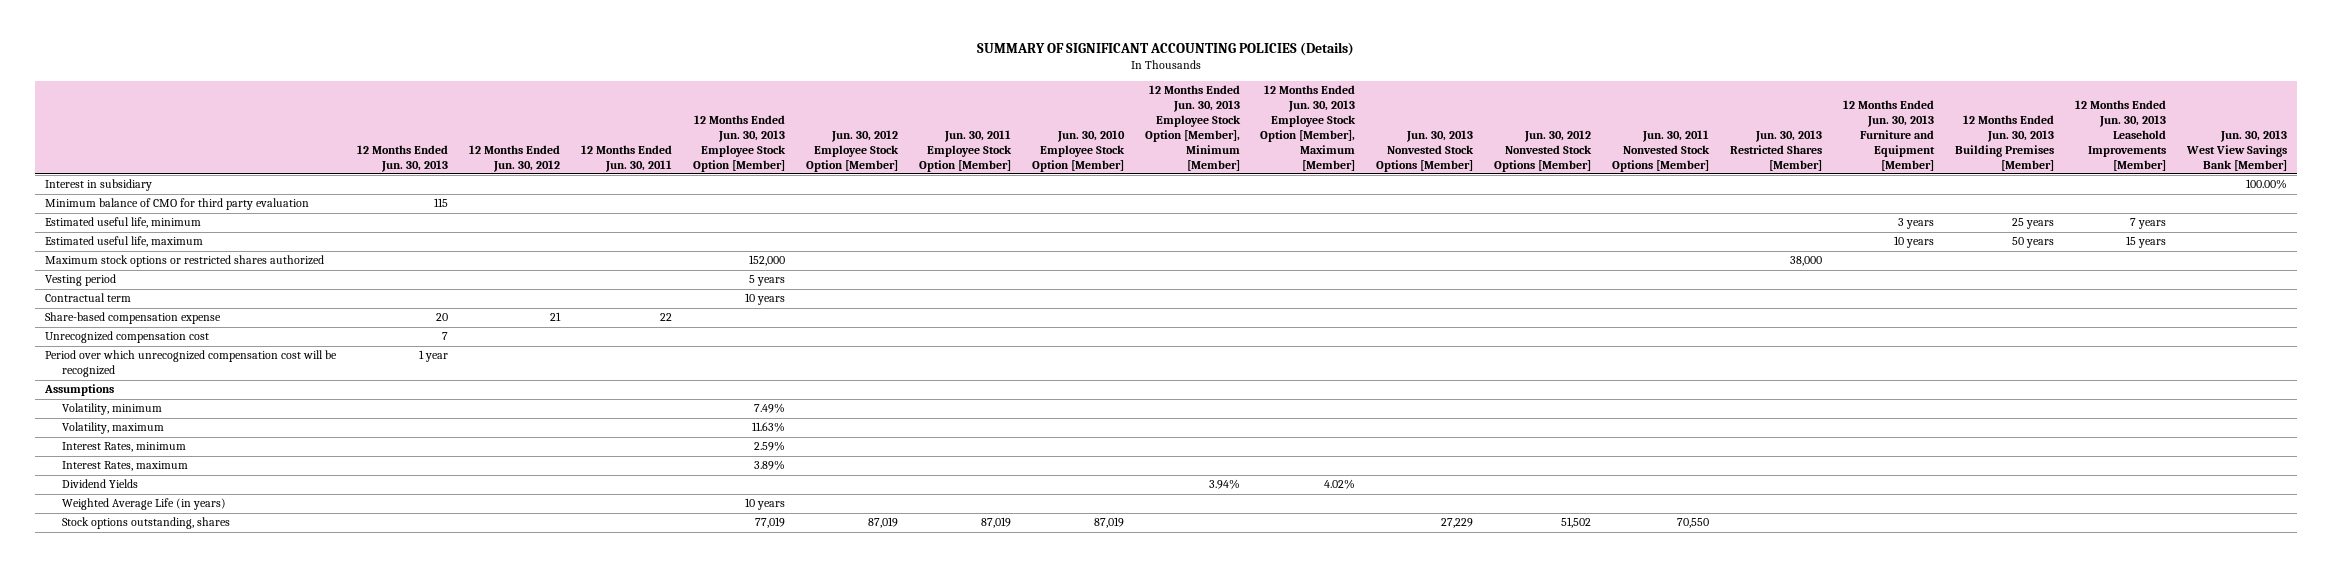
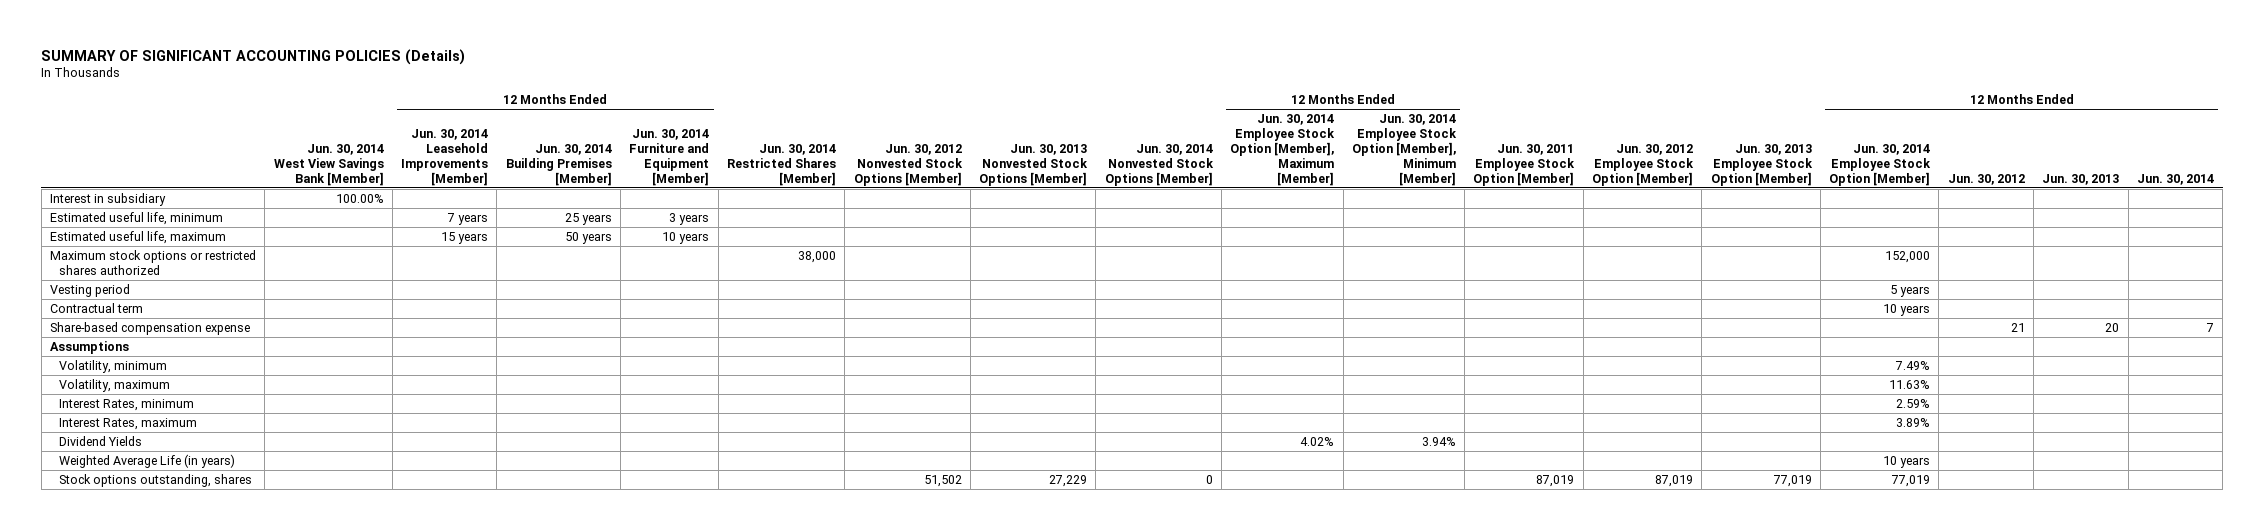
- | 12 Months Ended Jun. 30, 2013 | 12 Months Ended Jun. 30, 2012 | 12 Months Ended Jun. 30, 2011 | 12 Months Ended Jun. 30, 2013 Employee Stock Option [Member] | Jun. 30, 2012 Employee Stock Option [Member] | Jun. 30, 2011 Employee Stock Option [Member] | Jun. 30, 2010 Employee Stock Option [Member] | 12 Months Ended Jun. 30, 2013 Employee Stock Option [Member], Minimum [Member] | 12 Months Ended Jun. 30, 2013 Employee Stock Option [Member], Maximum [Member] | Jun. 30, 2013 Nonvested Stock Options [Member] | Jun. 30, 2012 Nonvested Stock Options [Member] | Jun. 30, 2011 Nonvested Stock Options [Member] | Jun. 30, 2013 Restricted Shares [Member] | 12 Months Ended Jun. 30, 2013 Furniture and Equipment [Member] | 12 Months Ended Jun. 30, 2013 Building Premises [Member] | 12 Months Ended Jun. 30, 2013 Leasehold Improvements [Member] | Jun. 30, 2013 West View Savings Bank [Member]
+ | Jun. 30, 2014 West View Savings Bank [Member] | 12 Months Ended Jun. 30, 2014 Leasehold Improvements [Member] | 12 Months Ended Jun. 30, 2014 Building Premises [Member] | 12 Months Ended Jun. 30, 2014 Furniture and Equipment [Member] | Jun. 30, 2014 Restricted Shares [Member] | Jun. 30, 2012 Nonvested Stock Options [Member] | Jun. 30, 2013 Nonvested Stock Options [Member] | Jun. 30, 2014 Nonvested Stock Options [Member] | 12 Months Ended Jun. 30, 2014 Employee Stock Option [Member], Maximum [Member] | 12 Months Ended Jun. 30, 2014 Employee Stock Option [Member], Minimum [Member] | Jun. 30, 2011 Employee Stock Option [Member] | Jun. 30, 2012 Employee Stock Option [Member] | Jun. 30, 2013 Employee Stock Option [Member] | 12 Months Ended Jun. 30, 2014 Employee Stock Option [Member] | 12 Months Ended Jun. 30, 2012 | 12 Months Ended Jun. 30, 2013 | 12 Months Ended Jun. 30, 2014
- Minimum balance of CMO for third party evaluation | 115 | | | | | | | | | | | | | | | |
- Unrecognized compensation cost | 7 | | | | | | | | | | | | | | | |
- Period over which unrecognized compensation cost will be recognized | 1 year | | | | | | | | | | | | | | | |

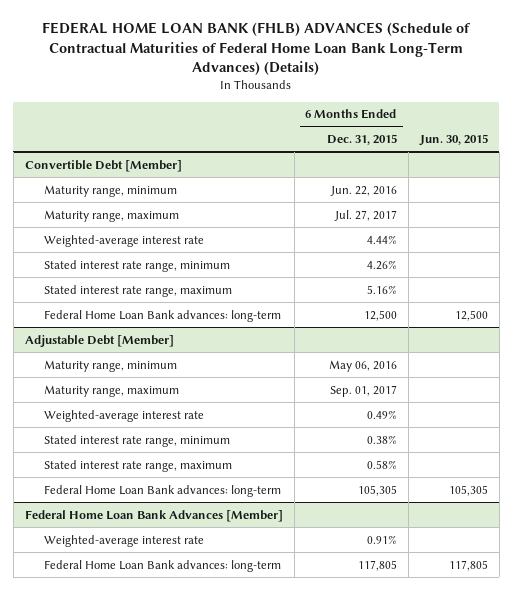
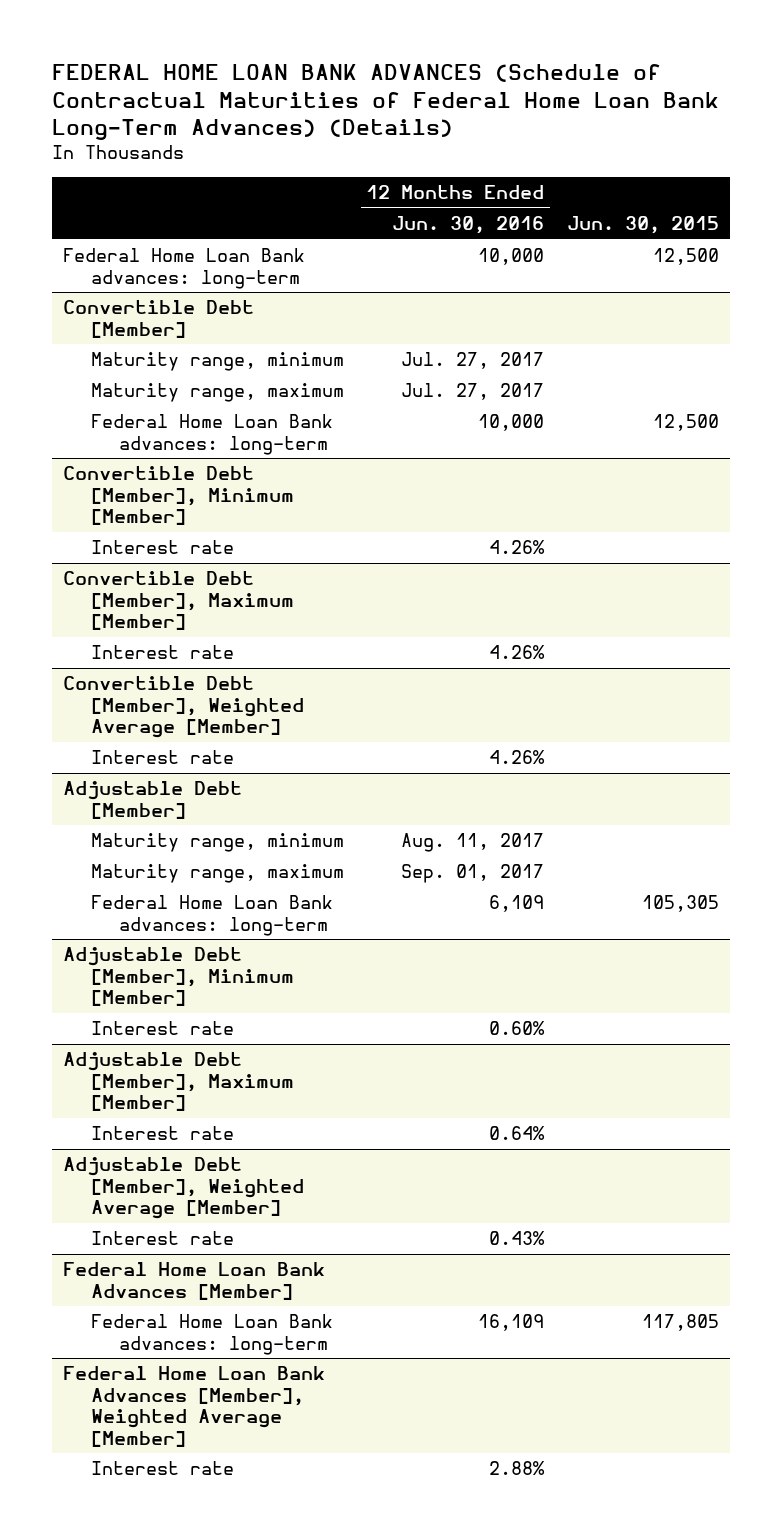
- FEDERAL HOME LOAN BANK (FHLB) ADVANCES (Schedule of Contractual Maturities of Federal Home Loan Bank Long-Term Advances) (Details)
+ FEDERAL HOME LOAN BANK ADVANCES (Schedule of Contractual Maturities of Federal Home Loan Bank Long-Term Advances) (Details)
- | 6 Months Ended Dec. 31, 2015 | Jun. 30, 2015
+ | 12 Months Ended Jun. 30, 2016 | Jun. 30, 2015
+ Federal Home Loan Bank advances: long-term | 10,000 | 12,500
@ Convertible Debt [Member]
- Weighted-average interest rate | 4.44% |
- Stated interest rate range, minimum | 4.26% |
- Stated interest rate range, maximum | 5.16% |
+ Convertible Debt [Member], Minimum [Member]
+ Interest rate | 4.26% |
+ Convertible Debt [Member], Maximum [Member]
+ Interest rate | 4.26% |
+ Convertible Debt [Member], Weighted Average [Member]
+ Interest rate | 4.26% |
@ Adjustable Debt [Member]
- Weighted-average interest rate | 0.49% |
- Stated interest rate range, minimum | 0.38% |
- Stated interest rate range, maximum | 0.58% |
+ Adjustable Debt [Member], Minimum [Member]
+ Interest rate | 0.60% |
+ Adjustable Debt [Member], Maximum [Member]
+ Interest rate | 0.64% |
+ Adjustable Debt [Member], Weighted Average [Member]
+ Interest rate | 0.43% |
@ Federal Home Loan Bank Advances [Member]
- Weighted-average interest rate | 0.91% |
+ Federal Home Loan Bank Advances [Member], Weighted Average [Member]
+ Interest rate | 2.88% |

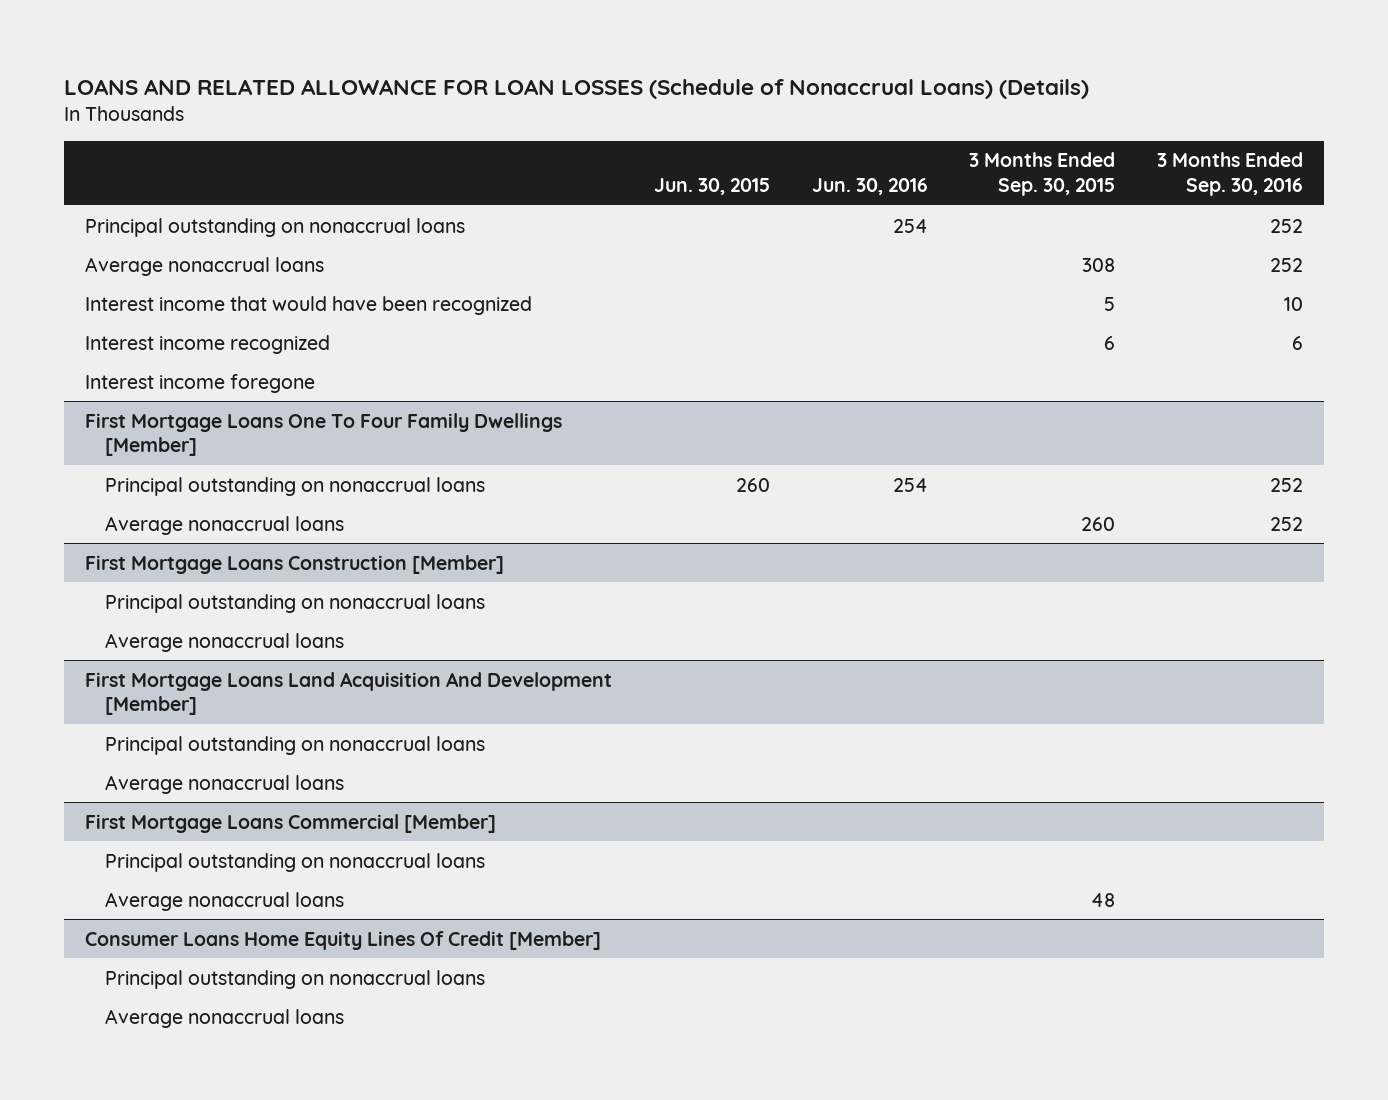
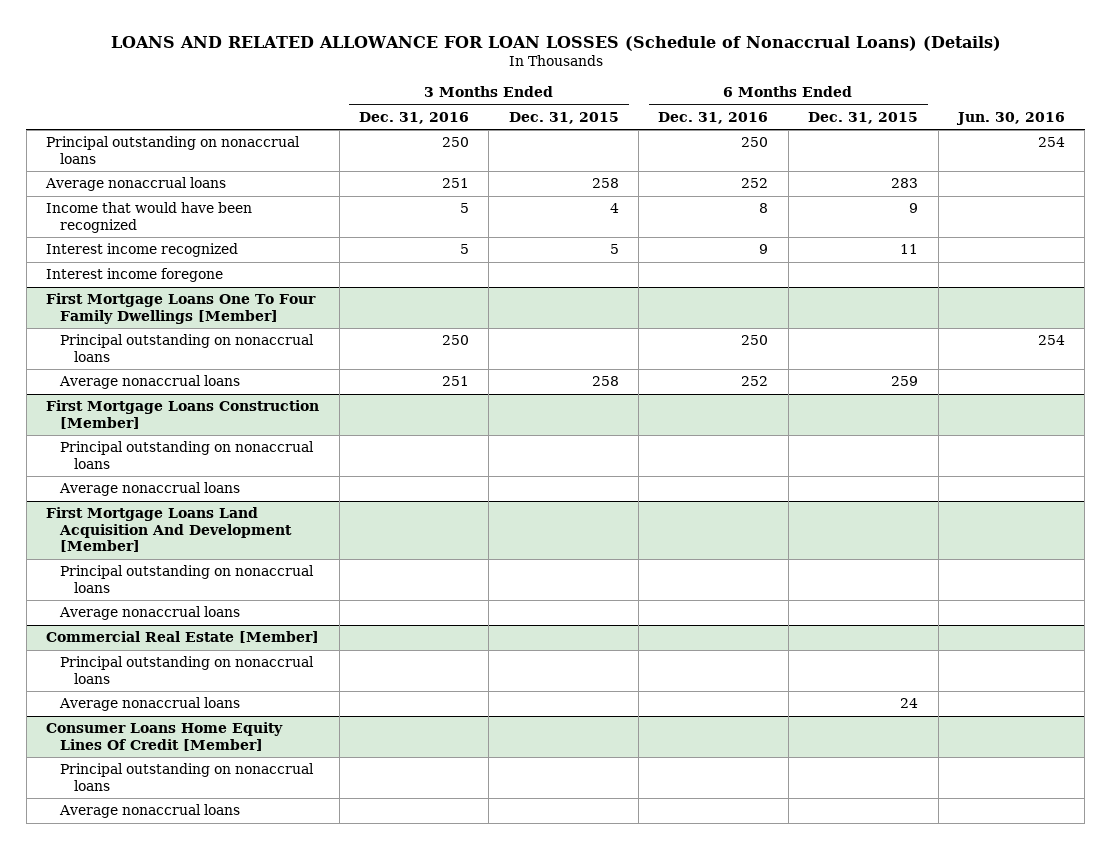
- | Jun. 30, 2015 | Jun. 30, 2016 | 3 Months Ended Sep. 30, 2015 | 3 Months Ended Sep. 30, 2016
+ | 3 Months Ended Dec. 31, 2016 | 3 Months Ended Dec. 31, 2015 | 6 Months Ended Dec. 31, 2016 | 6 Months Ended Dec. 31, 2015 | Jun. 30, 2016
- Interest income that would have been recognized | | | 5 | 10
+ Income that would have been recognized | 5 | 4 | 8 | 9 |
- First Mortgage Loans Commercial [Member]
- Principal outstanding on nonaccrual loans
- Average nonaccrual loans | | | 48 |
+ Commercial Real Estate [Member]
+ Principal outstanding on nonaccrual loans
+ Average nonaccrual loans | | | | 24 |

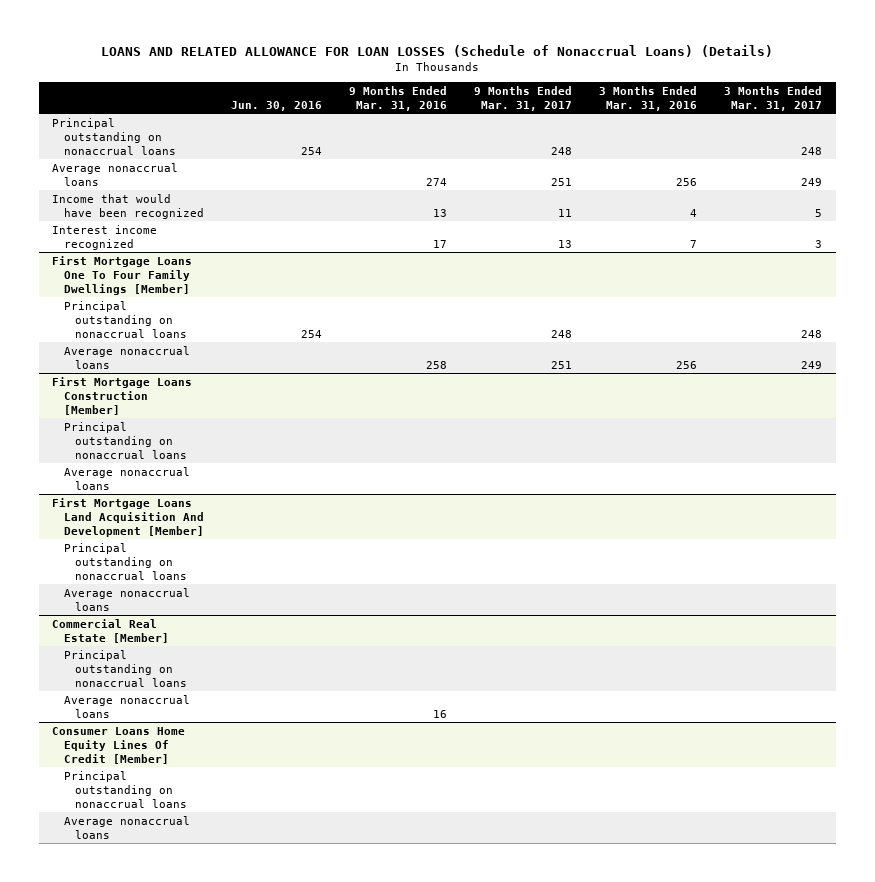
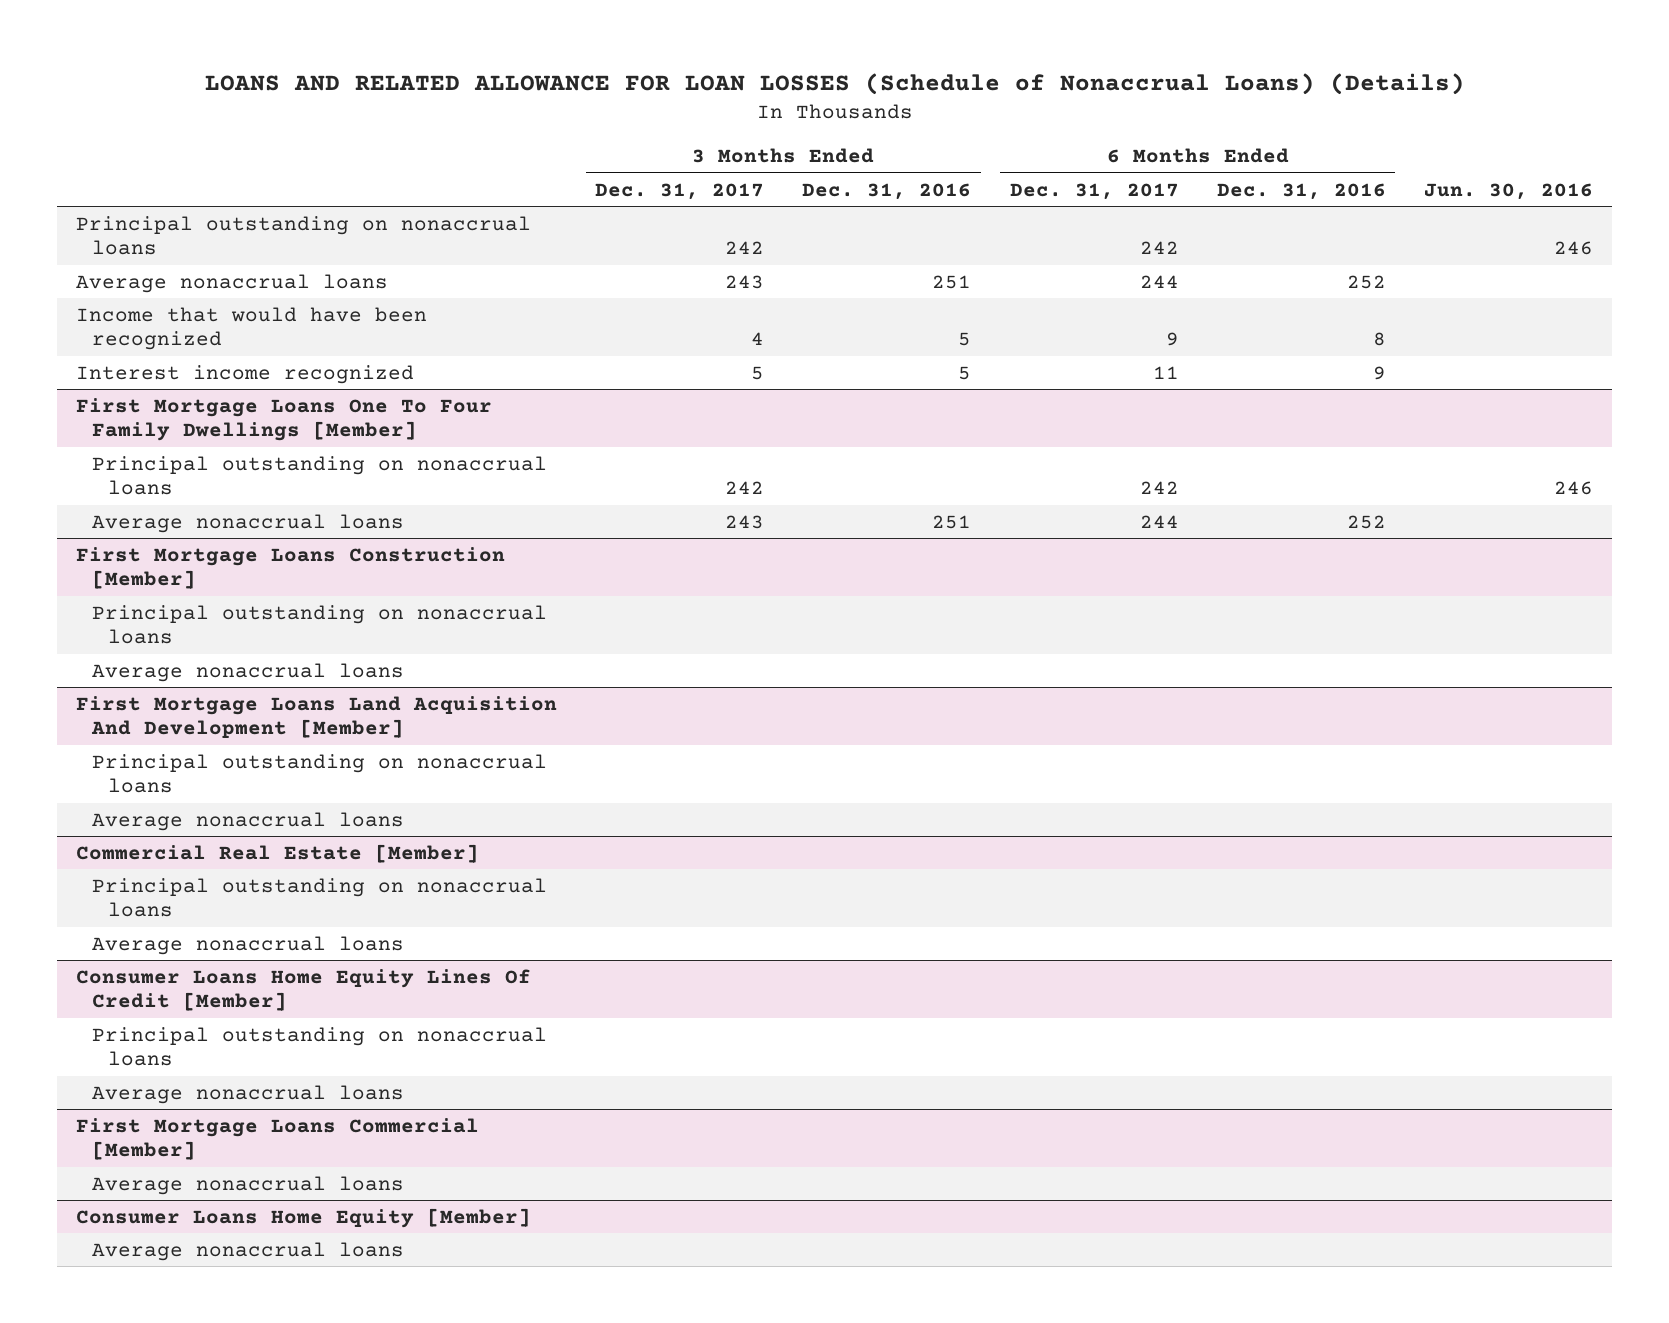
- | Jun. 30, 2016 | 9 Months Ended Mar. 31, 2016 | 9 Months Ended Mar. 31, 2017 | 3 Months Ended Mar. 31, 2016 | 3 Months Ended Mar. 31, 2017
+ | 3 Months Ended Dec. 31, 2017 | 3 Months Ended Dec. 31, 2016 | 6 Months Ended Dec. 31, 2017 | 6 Months Ended Dec. 31, 2016 | Jun. 30, 2016
- Principal outstanding on nonaccrual loans | 254 | | 248 | | 248
+ Principal outstanding on nonaccrual loans | 242 | | 242 | | 246
@ First Mortgage Loans One To Four Family Dwellings [Member]
- Principal outstanding on nonaccrual loans | 254 | | 248 | | 248
+ Principal outstanding on nonaccrual loans | 242 | | 242 | | 246
+ First Mortgage Loans Commercial [Member]
+ Average nonaccrual loans
+ Consumer Loans Home Equity [Member]
+ Average nonaccrual loans

